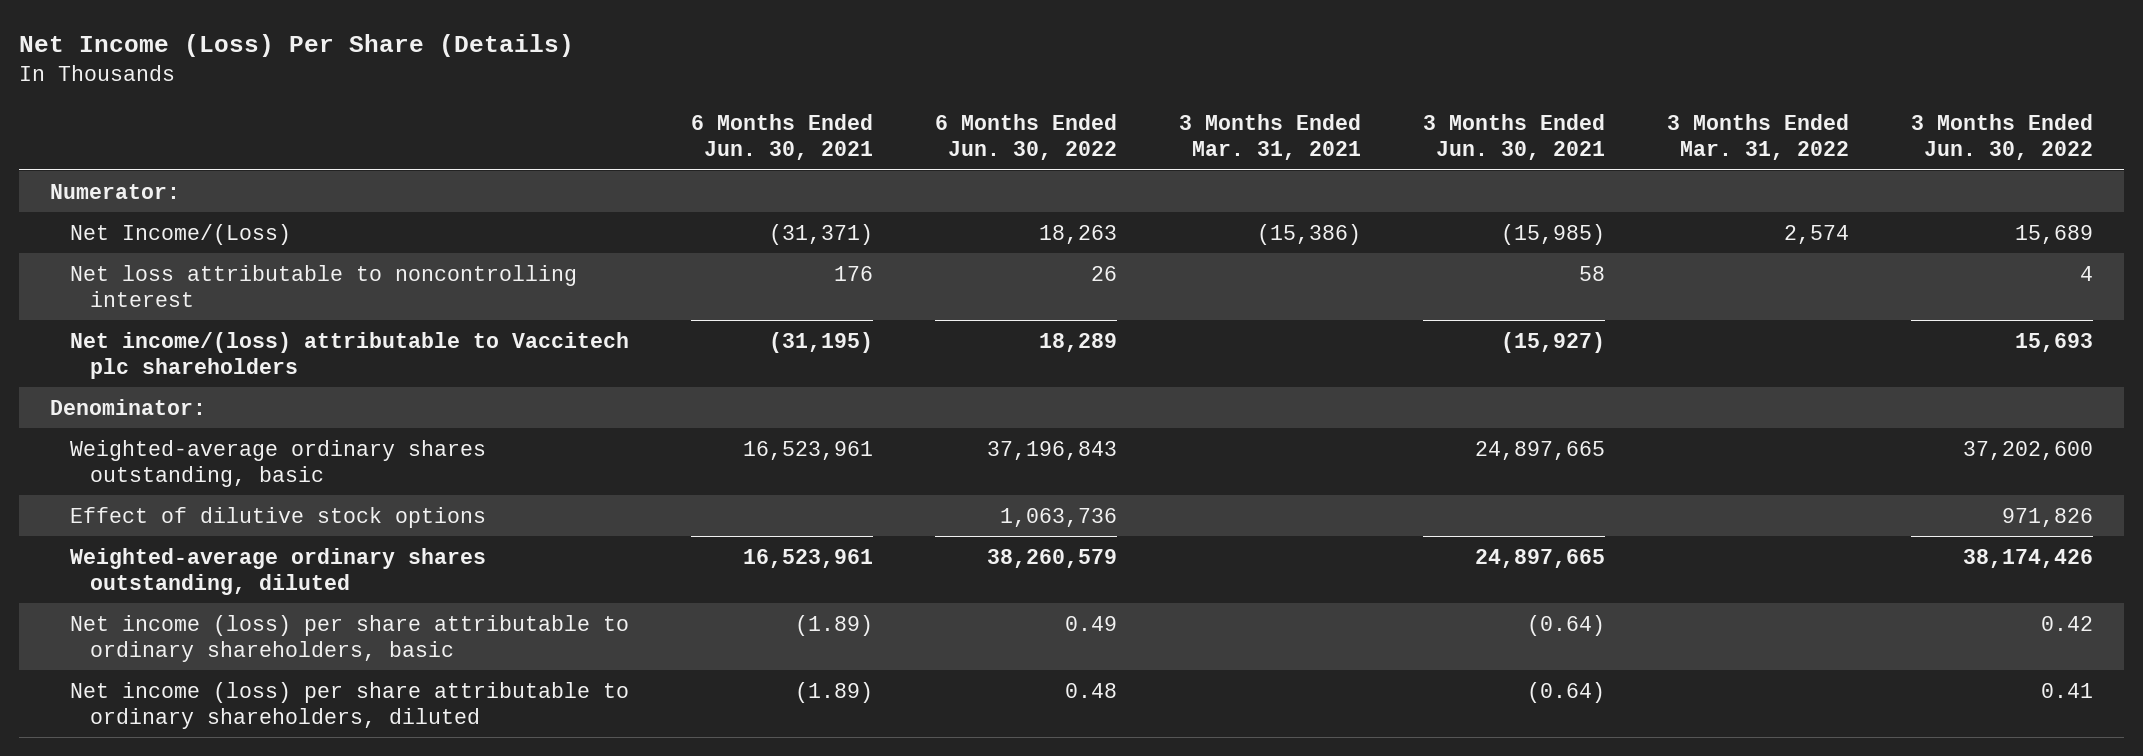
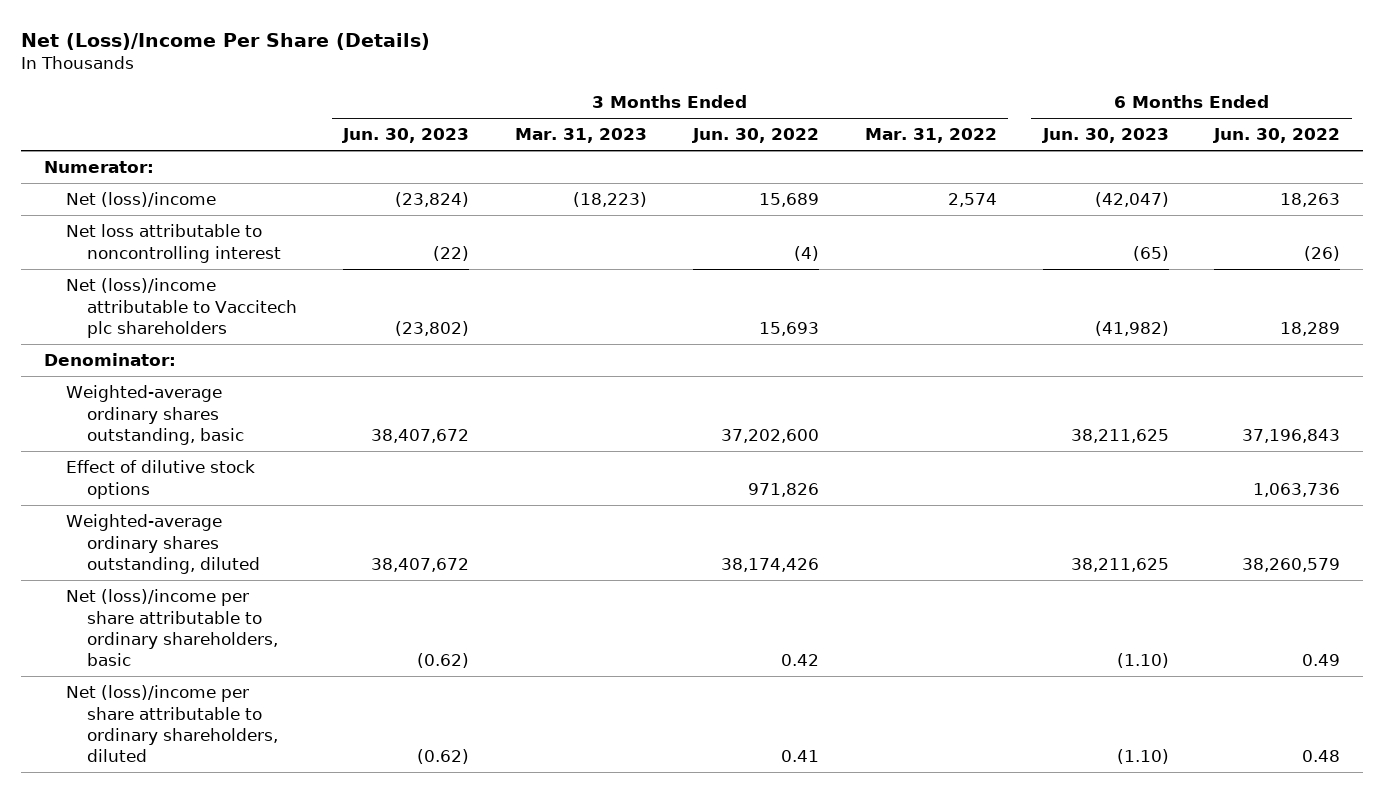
- Net Income (Loss) Per Share (Details)
+ Net (Loss)/Income Per Share (Details)
- | 6 Months Ended Jun. 30, 2021 | 6 Months Ended Jun. 30, 2022 | 3 Months Ended Mar. 31, 2021 | 3 Months Ended Jun. 30, 2021 | 3 Months Ended Mar. 31, 2022 | 3 Months Ended Jun. 30, 2022
+ | 3 Months Ended Jun. 30, 2023 | 3 Months Ended Mar. 31, 2023 | 3 Months Ended Jun. 30, 2022 | 3 Months Ended Mar. 31, 2022 | 6 Months Ended Jun. 30, 2023 | 6 Months Ended Jun. 30, 2022
- Net Income/(Loss) | (31,371) | 18,263 | (15,386) | (15,985) | 2,574 | 15,689
- Net loss attributable to noncontrolling interest | 176 | 26 | | 58 | | 4
- Net income/(loss) attributable to Vaccitech plc shareholders | (31,195) | 18,289 | | (15,927) | | 15,693
+ Net (loss)/income | (23,824) | (18,223) | 15,689 | 2,574 | (42,047) | 18,263
+ Net loss attributable to noncontrolling interest | (22) | | (4) | | (65) | (26)
+ Net (loss)/income attributable to Vaccitech plc shareholders | (23,802) | | 15,693 | | (41,982) | 18,289
- Net income (loss) per share attributable to ordinary shareholders, basic | (1.89) | 0.49 | | (0.64) | | 0.42
- Net income (loss) per share attributable to ordinary shareholders, diluted | (1.89) | 0.48 | | (0.64) | | 0.41
+ Net (loss)/income per share attributable to ordinary shareholders, basic | (0.62) | | 0.42 | | (1.10) | 0.49
+ Net (loss)/income per share attributable to ordinary shareholders, diluted | (0.62) | | 0.41 | | (1.10) | 0.48

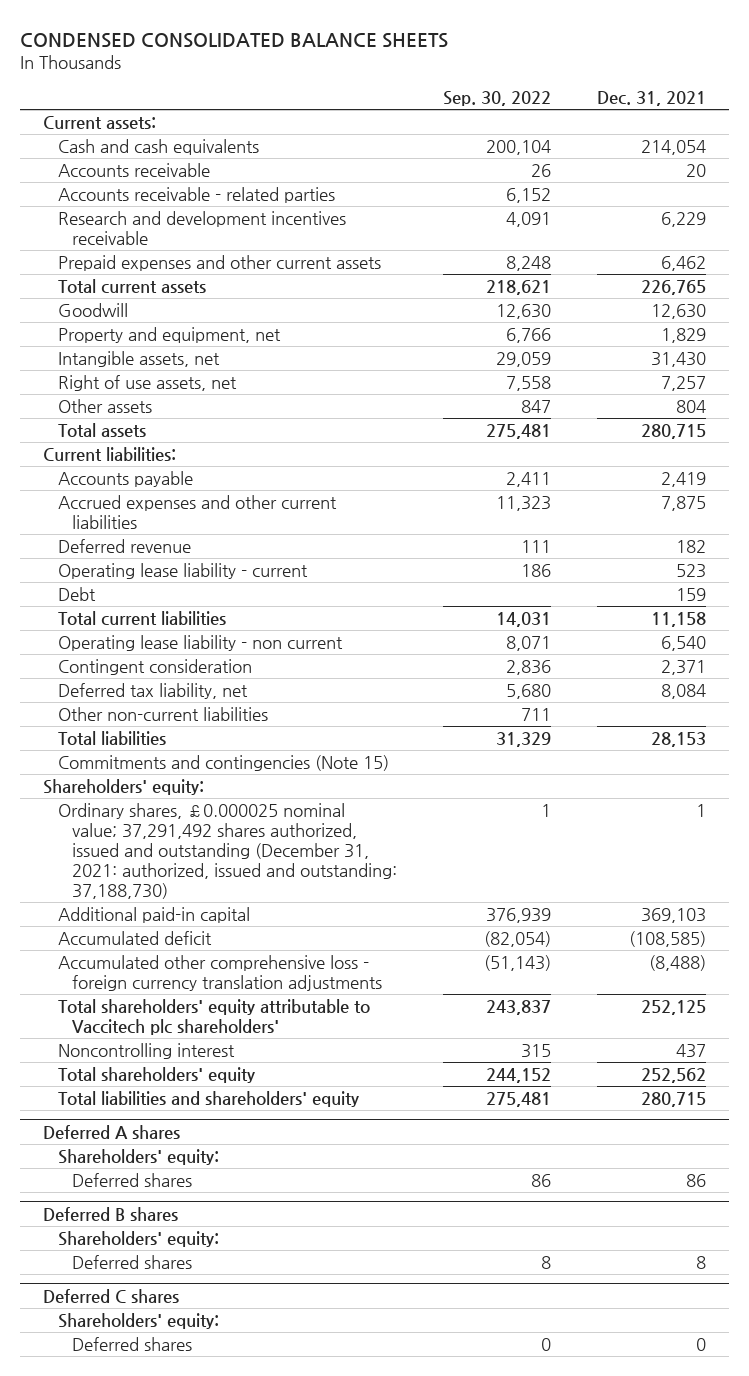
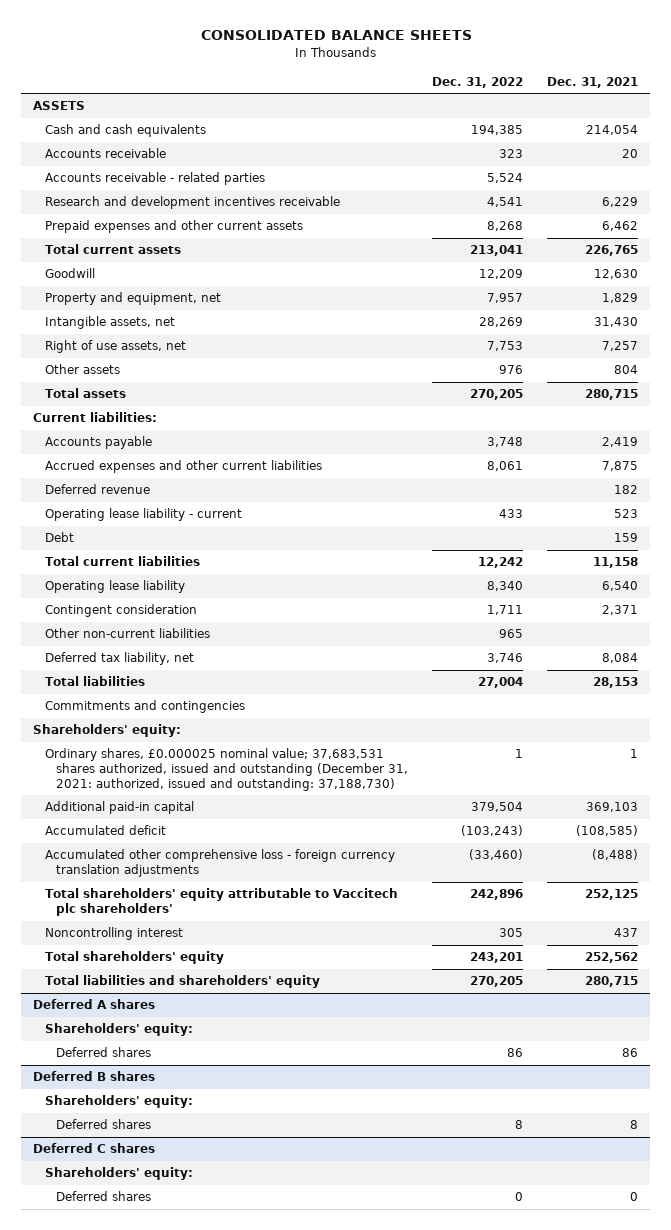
- CONDENSED CONSOLIDATED BALANCE SHEETS
+ CONSOLIDATED BALANCE SHEETS
- | Sep. 30, 2022 | Dec. 31, 2021
+ | Dec. 31, 2022 | Dec. 31, 2021
- Current assets:
+ ASSETS
- Operating lease liability - non current | 8,071 | 6,540
+ Operating lease liability | 8,340 | 6,540
moved down: Deferred tax liability, net | 3,746 | 8,084
- Commitments and contingencies (Note 15)
+ Commitments and contingencies
- Ordinary shares, £0.000025 nominal value; 37,291,492 shares authorized, issued and outstanding (December 31, 2021: authorized, issued and outstanding: 37,188,730) | 1 | 1
+ Ordinary shares, £0.000025 nominal value; 37,683,531 shares authorized, issued and outstanding (December 31, 2021: authorized, issued and outstanding: 37,188,730) | 1 | 1

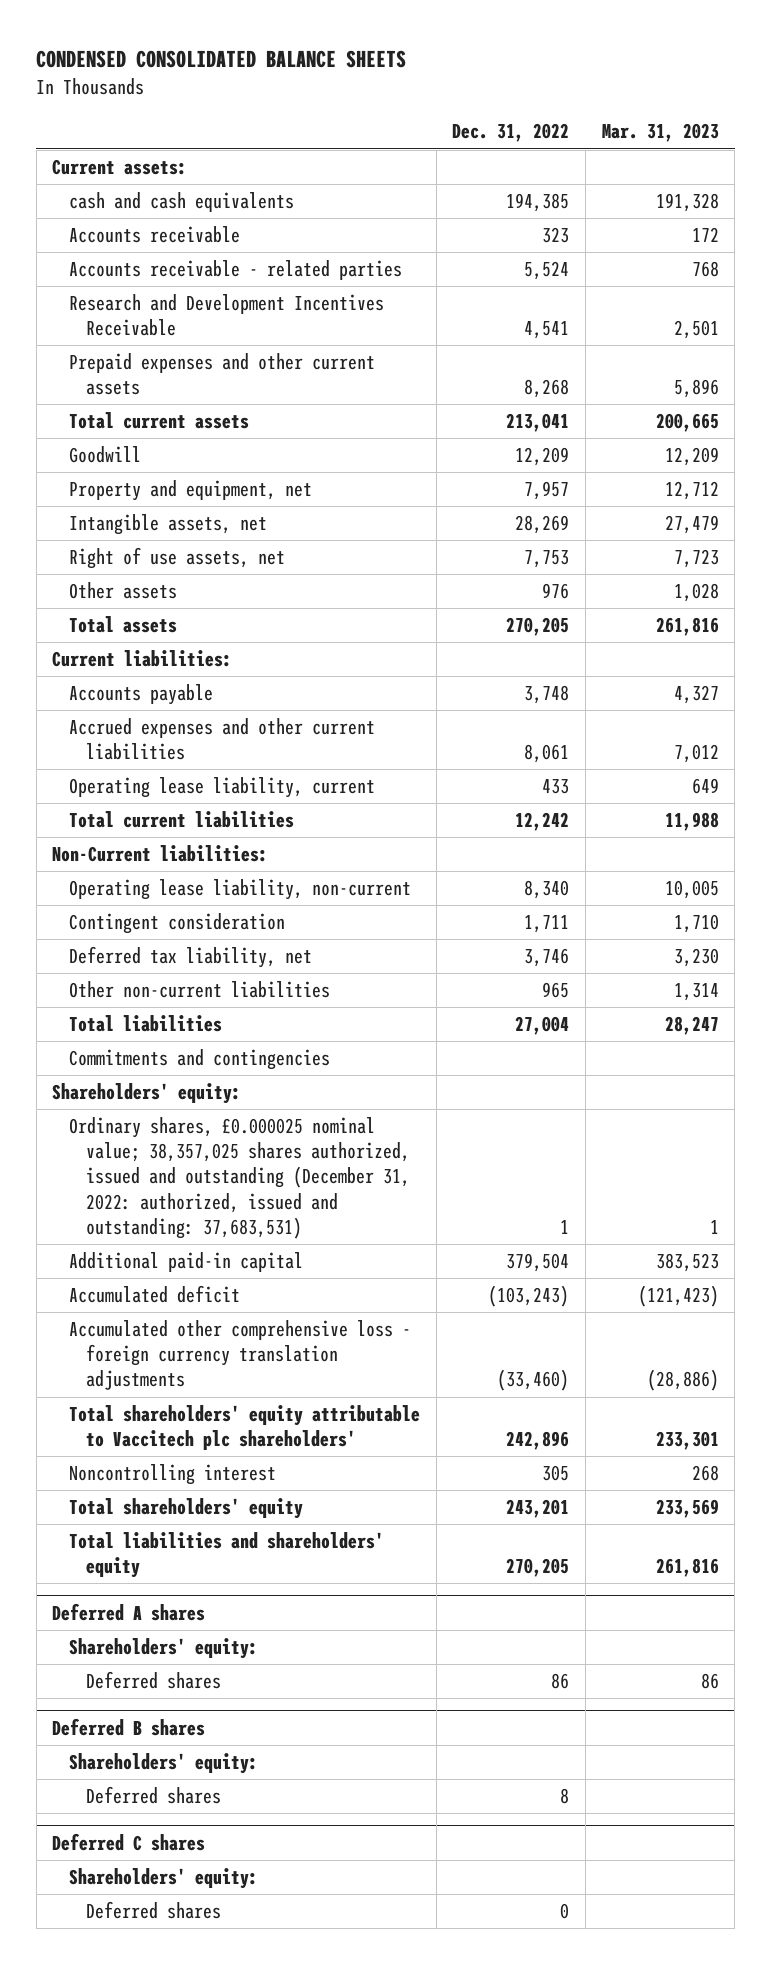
- CONSOLIDATED BALANCE SHEETS
+ CONDENSED CONSOLIDATED BALANCE SHEETS
- | Dec. 31, 2022 | Dec. 31, 2021
+ | Dec. 31, 2022 | Mar. 31, 2023
- ASSETS
- Cash and cash equivalents | 194,385 | 214,054
+ Current assets:
+ cash and cash equivalents | 194,385 | 191,328
- Research and development incentives receivable | 4,541 | 6,229
+ Research and Development Incentives Receivable | 4,541 | 2,501
- Deferred revenue | | 182
- Operating lease liability - current | 433 | 523
- Debt | | 159
+ Operating lease liability, current | 433 | 649
- Operating lease liability | 8,340 | 6,540
+ Non-Current liabilities:
+ Operating lease liability, non-current | 8,340 | 10,005
moved down: Other non-current liabilities | 965 | 1,314
- Ordinary shares, £0.000025 nominal value; 37,683,531 shares authorized, issued and outstanding (December 31, 2021: authorized, issued and outstanding: 37,188,730) | 1 | 1
+ Ordinary shares, £0.000025 nominal value; 38,357,025 shares authorized, issued and outstanding (December 31, 2022: authorized, issued and outstanding: 37,683,531) | 1 | 1

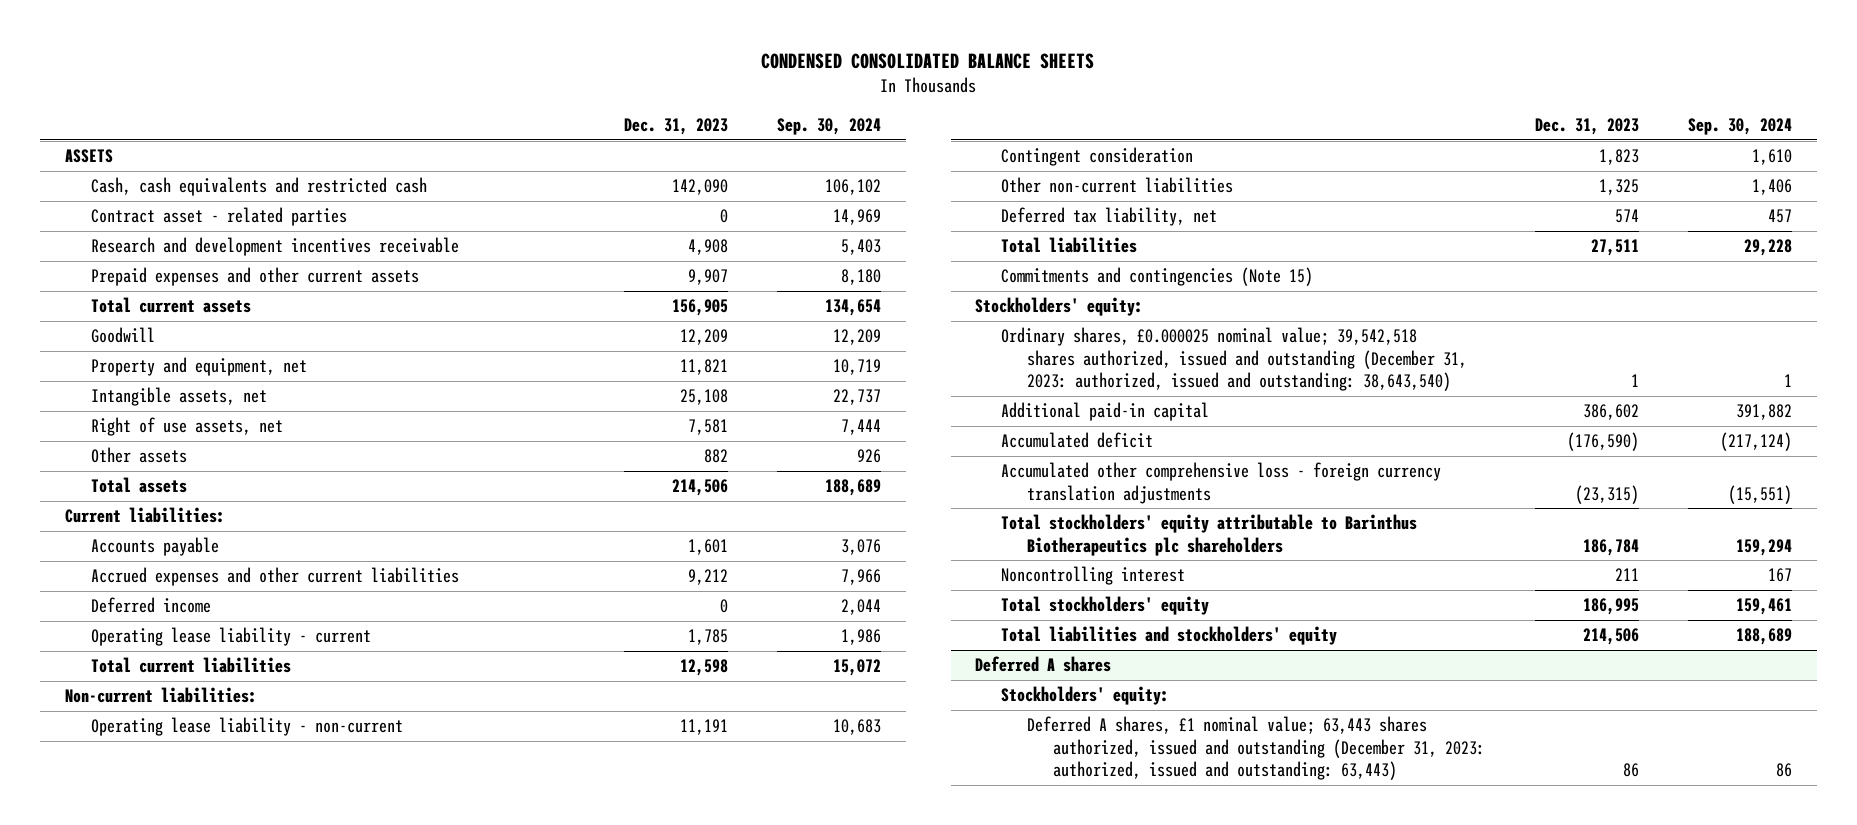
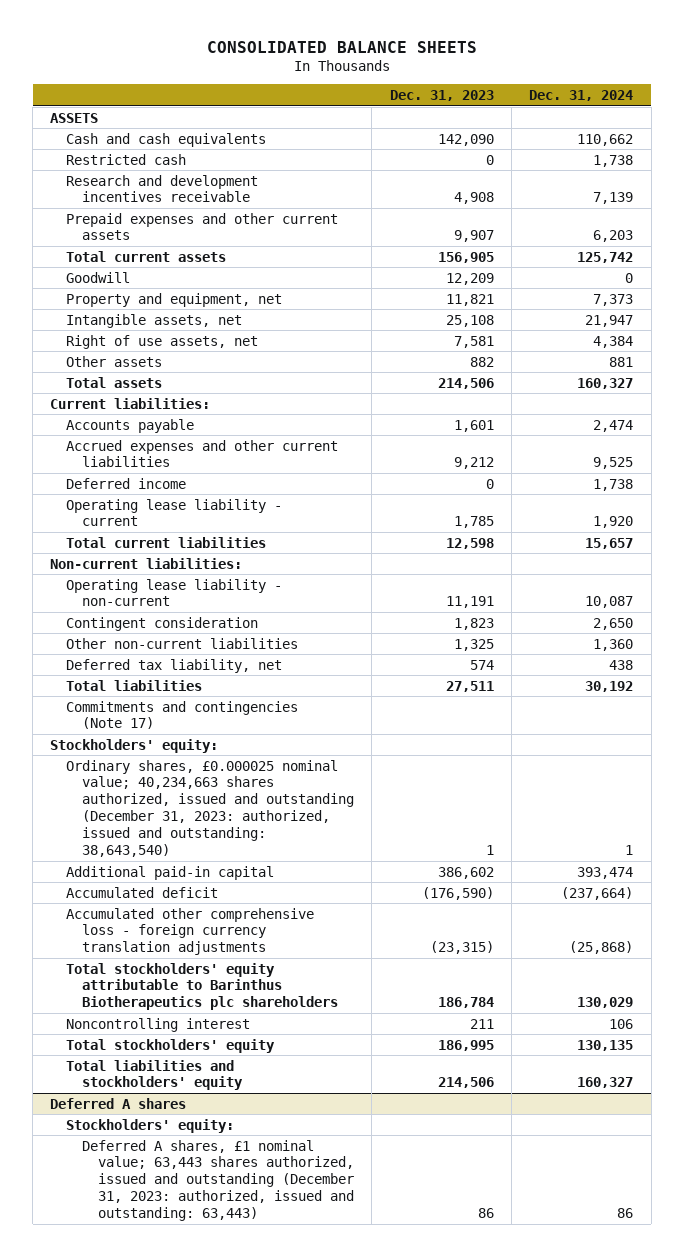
- CONDENSED CONSOLIDATED BALANCE SHEETS
+ CONSOLIDATED BALANCE SHEETS
- | Dec. 31, 2023 | Sep. 30, 2024
+ | Dec. 31, 2023 | Dec. 31, 2024
- Cash, cash equivalents and restricted cash | 142,090 | 106,102
- Contract asset - related parties | 0 | 14,969
+ Cash and cash equivalents | 142,090 | 110,662
+ Restricted cash | 0 | 1,738
- Commitments and contingencies (Note 15)
+ Commitments and contingencies (Note 17)
- Ordinary shares, £0.000025 nominal value; 39,542,518 shares authorized, issued and outstanding (December 31, 2023: authorized, issued and outstanding: 38,643,540) | 1 | 1
+ Ordinary shares, £0.000025 nominal value; 40,234,663 shares authorized, issued and outstanding (December 31, 2023: authorized, issued and outstanding: 38,643,540) | 1 | 1

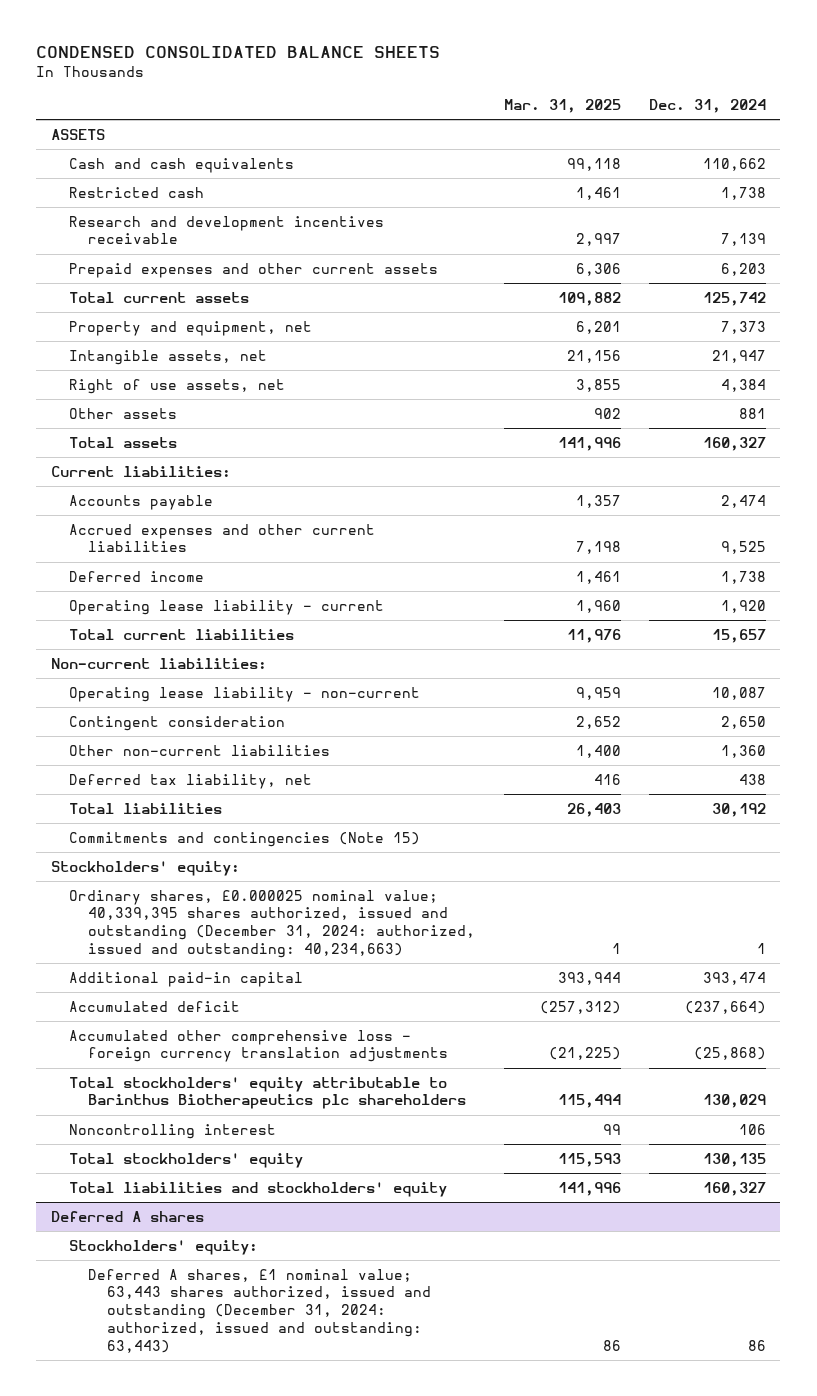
- CONSOLIDATED BALANCE SHEETS
+ CONDENSED CONSOLIDATED BALANCE SHEETS
- | Dec. 31, 2023 | Dec. 31, 2024
+ | Mar. 31, 2025 | Dec. 31, 2024
- Goodwill | 12,209 | 0
- Commitments and contingencies (Note 17)
+ Commitments and contingencies (Note 15)
- Ordinary shares, £0.000025 nominal value; 40,234,663 shares authorized, issued and outstanding (December 31, 2023: authorized, issued and outstanding: 38,643,540) | 1 | 1
+ Ordinary shares, £0.000025 nominal value; 40,339,395 shares authorized, issued and outstanding (December 31, 2024: authorized, issued and outstanding: 40,234,663) | 1 | 1
@ Deferred A shares
- Deferred A shares, £1 nominal value; 63,443 shares authorized, issued and outstanding (December 31, 2023: authorized, issued and outstanding: 63,443) | 86 | 86
+ Deferred A shares, £1 nominal value; 63,443 shares authorized, issued and outstanding (December 31, 2024: authorized, issued and outstanding: 63,443) | 86 | 86

